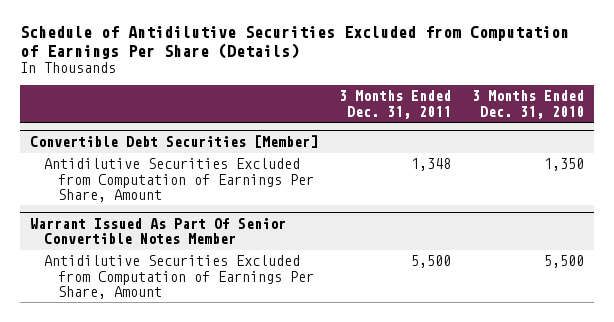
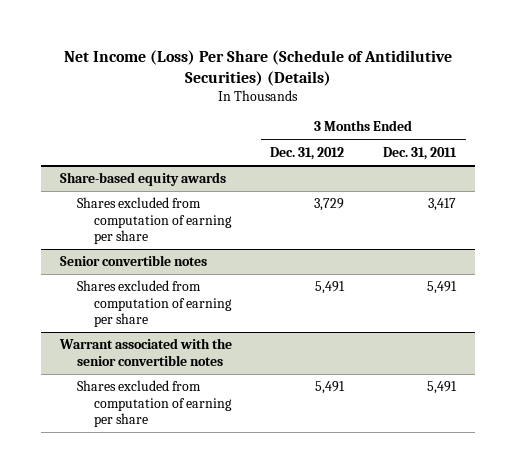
- Schedule of Antidilutive Securities Excluded from Computation of Earnings Per Share (Details)
+ Net Income (Loss) Per Share (Schedule of Antidilutive Securities) (Details)
- | 3 Months Ended Dec. 31, 2011 | 3 Months Ended Dec. 31, 2010
+ | 3 Months Ended Dec. 31, 2012 | 3 Months Ended Dec. 31, 2011
- Convertible Debt Securities [Member]
- Antidilutive Securities Excluded from Computation of Earnings Per Share, Amount | 1,348 | 1,350
- Warrant Issued As Part Of Senior Convertible Notes Member
- Antidilutive Securities Excluded from Computation of Earnings Per Share, Amount | 5,500 | 5,500
+ Share-based equity awards
+ Shares excluded from computation of earning per share | 3,729 | 3,417
+ Senior convertible notes
+ Shares excluded from computation of earning per share | 5,491 | 5,491
+ Warrant associated with the senior convertible notes
+ Shares excluded from computation of earning per share | 5,491 | 5,491

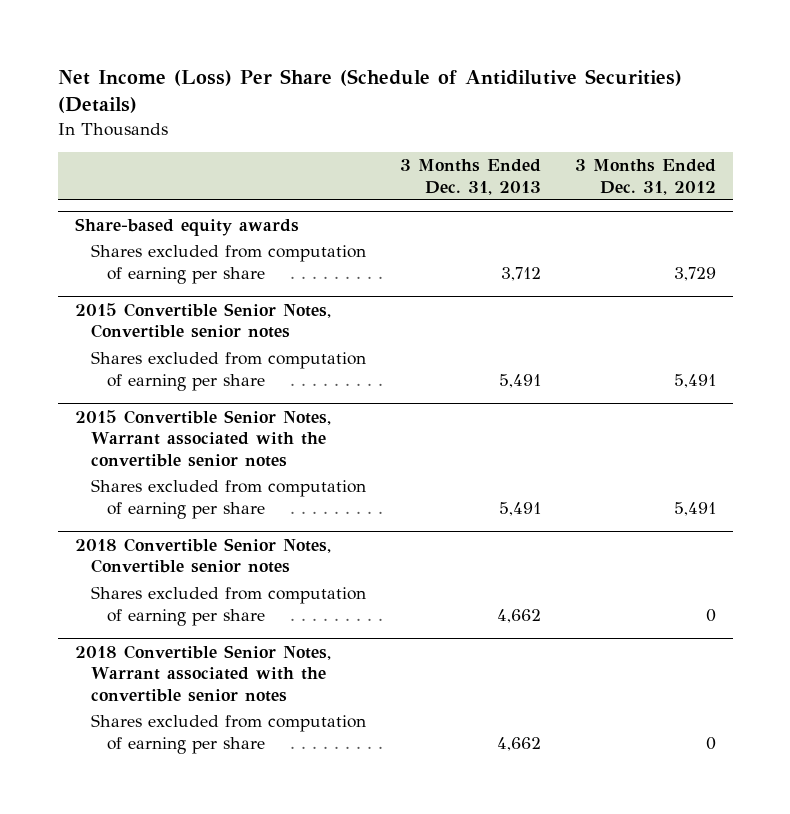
- | 3 Months Ended Dec. 31, 2012 | 3 Months Ended Dec. 31, 2011
+ | 3 Months Ended Dec. 31, 2013 | 3 Months Ended Dec. 31, 2012
- Senior convertible notes
+ 2015 Convertible Senior Notes, Convertible senior notes
- Warrant associated with the senior convertible notes
+ 2015 Convertible Senior Notes, Warrant associated with the convertible senior notes
+ 2018 Convertible Senior Notes, Convertible senior notes
+ Shares excluded from computation of earning per share | 4,662 | 0
+ 2018 Convertible Senior Notes, Warrant associated with the convertible senior notes
+ Shares excluded from computation of earning per share | 4,662 | 0

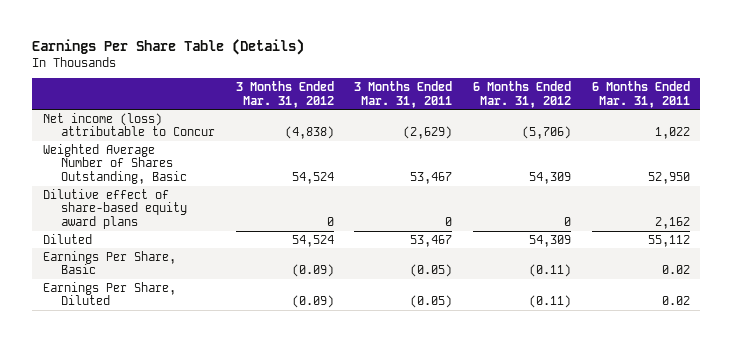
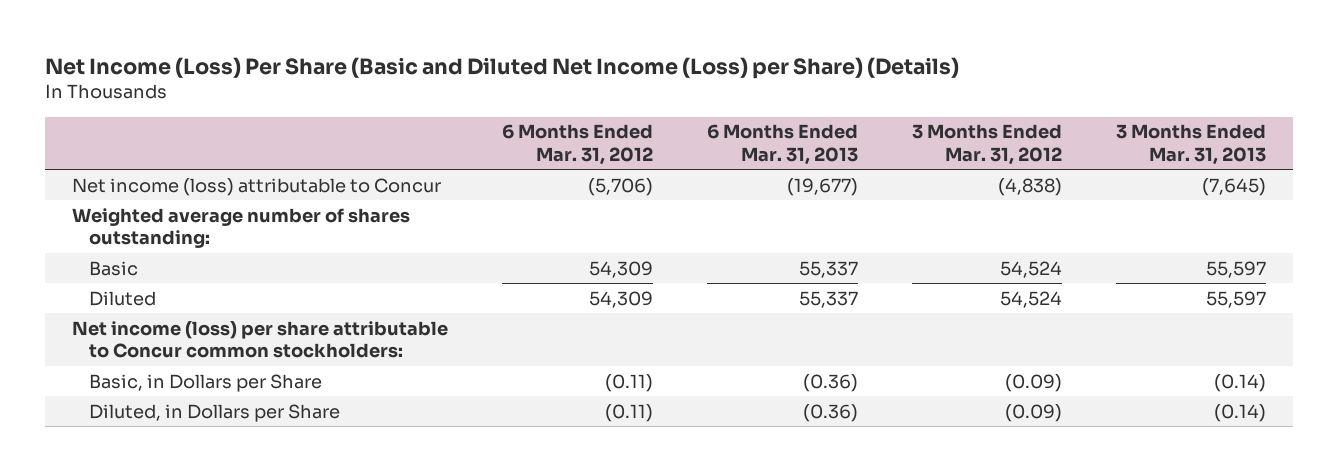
- Earnings Per Share Table (Details)
+ Net Income (Loss) Per Share (Basic and Diluted Net Income (Loss) per Share) (Details)
- | 3 Months Ended Mar. 31, 2012 | 3 Months Ended Mar. 31, 2011 | 6 Months Ended Mar. 31, 2012 | 6 Months Ended Mar. 31, 2011
+ | 6 Months Ended Mar. 31, 2012 | 6 Months Ended Mar. 31, 2013 | 3 Months Ended Mar. 31, 2012 | 3 Months Ended Mar. 31, 2013
- Weighted Average Number of Shares Outstanding, Basic | 54,524 | 53,467 | 54,309 | 52,950
- Dilutive effect of share-based equity award plans | 0 | 0 | 0 | 2,162
+ Weighted average number of shares outstanding:
+ Basic | 54,309 | 55,337 | 54,524 | 55,597
- Earnings Per Share, Basic | (0.09) | (0.05) | (0.11) | 0.02
- Earnings Per Share, Diluted | (0.09) | (0.05) | (0.11) | 0.02
+ Net income (loss) per share attributable to Concur common stockholders:
+ Basic, in Dollars per Share | (0.11) | (0.36) | (0.09) | (0.14)
+ Diluted, in Dollars per Share | (0.11) | (0.36) | (0.09) | (0.14)

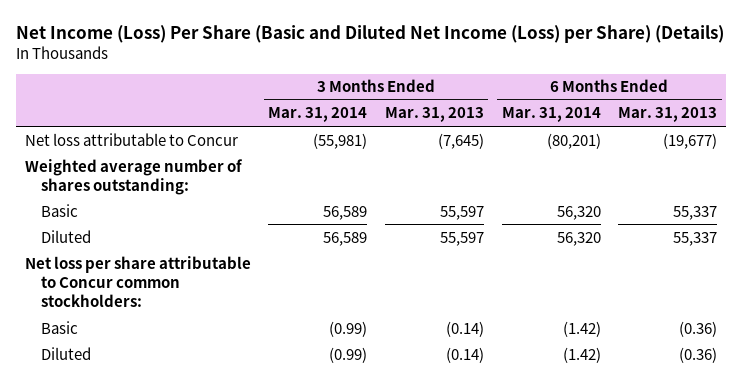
- | 6 Months Ended Mar. 31, 2012 | 6 Months Ended Mar. 31, 2013 | 3 Months Ended Mar. 31, 2012 | 3 Months Ended Mar. 31, 2013
+ | 3 Months Ended Mar. 31, 2014 | 3 Months Ended Mar. 31, 2013 | 6 Months Ended Mar. 31, 2014 | 6 Months Ended Mar. 31, 2013
- Net income (loss) attributable to Concur | (5,706) | (19,677) | (4,838) | (7,645)
+ Net loss attributable to Concur | (55,981) | (7,645) | (80,201) | (19,677)
- Net income (loss) per share attributable to Concur common stockholders:
- Basic, in Dollars per Share | (0.11) | (0.36) | (0.09) | (0.14)
- Diluted, in Dollars per Share | (0.11) | (0.36) | (0.09) | (0.14)
+ Net loss per share attributable to Concur common stockholders:
+ Basic | (0.99) | (0.14) | (1.42) | (0.36)
+ Diluted | (0.99) | (0.14) | (1.42) | (0.36)

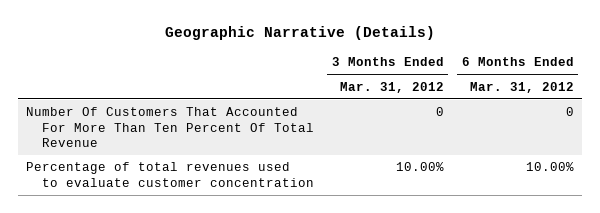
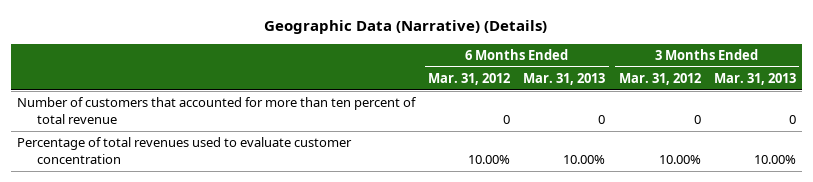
- Geographic Narrative (Details)
+ Geographic Data (Narrative) (Details)
- | 3 Months Ended Mar. 31, 2012 | 6 Months Ended Mar. 31, 2012
+ | 6 Months Ended Mar. 31, 2012 | 6 Months Ended Mar. 31, 2013 | 3 Months Ended Mar. 31, 2012 | 3 Months Ended Mar. 31, 2013
- Number Of Customers That Accounted For More Than Ten Percent Of Total Revenue | 0 | 0
+ Number of customers that accounted for more than ten percent of total revenue | 0 | 0 | 0 | 0

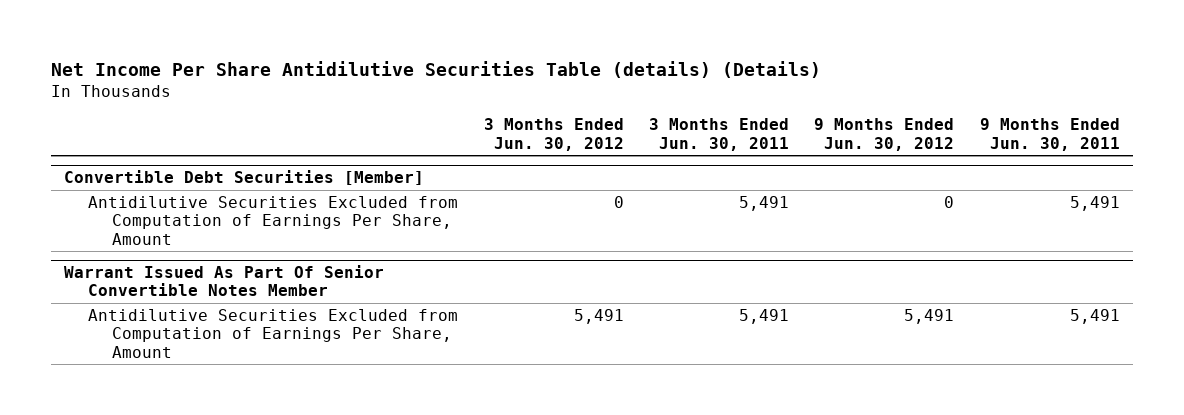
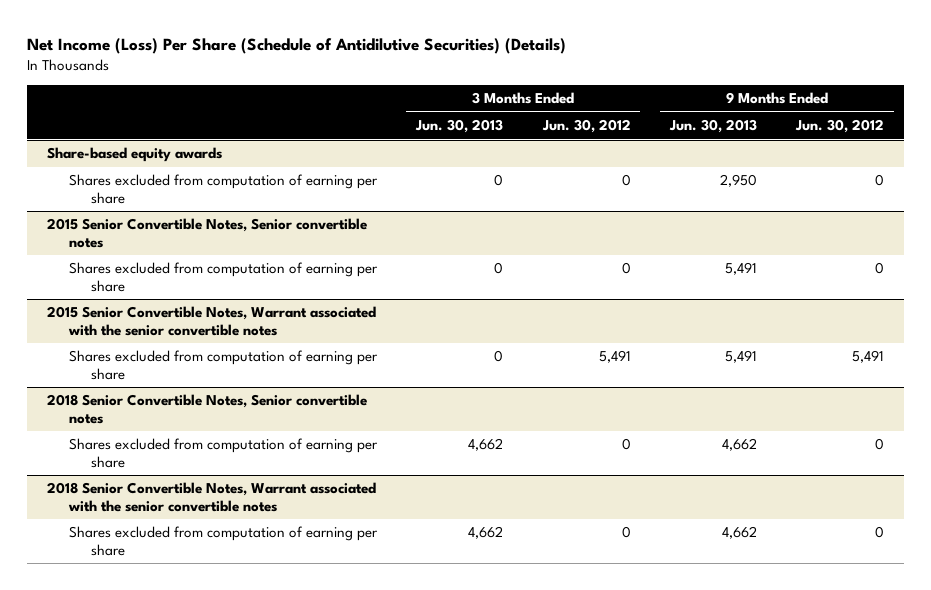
- Net Income Per Share Antidilutive Securities Table (details) (Details)
+ Net Income (Loss) Per Share (Schedule of Antidilutive Securities) (Details)
- | 3 Months Ended Jun. 30, 2012 | 3 Months Ended Jun. 30, 2011 | 9 Months Ended Jun. 30, 2012 | 9 Months Ended Jun. 30, 2011
+ | 3 Months Ended Jun. 30, 2013 | 3 Months Ended Jun. 30, 2012 | 9 Months Ended Jun. 30, 2013 | 9 Months Ended Jun. 30, 2012
- Convertible Debt Securities [Member]
- Antidilutive Securities Excluded from Computation of Earnings Per Share, Amount | 0 | 5,491 | 0 | 5,491
- Warrant Issued As Part Of Senior Convertible Notes Member
- Antidilutive Securities Excluded from Computation of Earnings Per Share, Amount | 5,491 | 5,491 | 5,491 | 5,491
+ Share-based equity awards
+ Shares excluded from computation of earning per share | 0 | 0 | 2,950 | 0
+ 2015 Senior Convertible Notes, Senior convertible notes
+ Shares excluded from computation of earning per share | 0 | 0 | 5,491 | 0
+ 2015 Senior Convertible Notes, Warrant associated with the senior convertible notes
+ Shares excluded from computation of earning per share | 0 | 5,491 | 5,491 | 5,491
+ 2018 Senior Convertible Notes, Senior convertible notes
+ Shares excluded from computation of earning per share | 4,662 | 0 | 4,662 | 0
+ 2018 Senior Convertible Notes, Warrant associated with the senior convertible notes
+ Shares excluded from computation of earning per share | 4,662 | 0 | 4,662 | 0

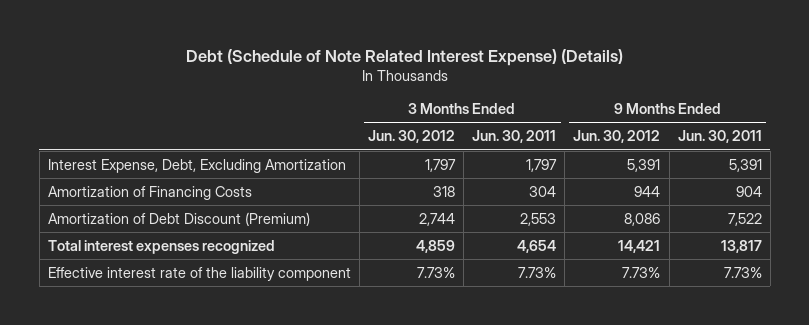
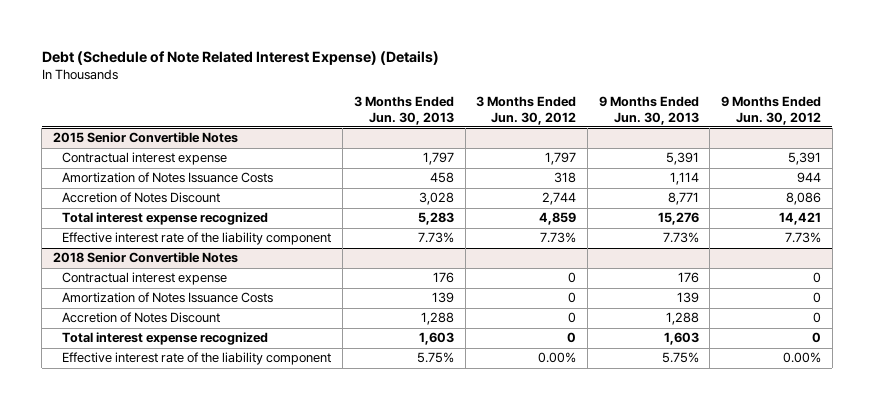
- | 3 Months Ended Jun. 30, 2012 | 3 Months Ended Jun. 30, 2011 | 9 Months Ended Jun. 30, 2012 | 9 Months Ended Jun. 30, 2011
+ | 3 Months Ended Jun. 30, 2013 | 3 Months Ended Jun. 30, 2012 | 9 Months Ended Jun. 30, 2013 | 9 Months Ended Jun. 30, 2012
- Interest Expense, Debt, Excluding Amortization | 1,797 | 1,797 | 5,391 | 5,391
- Amortization of Financing Costs | 318 | 304 | 944 | 904
- Amortization of Debt Discount (Premium) | 2,744 | 2,553 | 8,086 | 7,522
- Total interest expenses recognized | 4,859 | 4,654 | 14,421 | 13,817
+ 2015 Senior Convertible Notes
+ Contractual interest expense | 1,797 | 1,797 | 5,391 | 5,391
+ Amortization of Notes Issuance Costs | 458 | 318 | 1,114 | 944
+ Accretion of Notes Discount | 3,028 | 2,744 | 8,771 | 8,086
+ Total interest expense recognized | 5,283 | 4,859 | 15,276 | 14,421
+ 2018 Senior Convertible Notes
+ Contractual interest expense | 176 | 0 | 176 | 0
+ Amortization of Notes Issuance Costs | 139 | 0 | 139 | 0
+ Accretion of Notes Discount | 1,288 | 0 | 1,288 | 0
+ Total interest expense recognized | 1,603 | 0 | 1,603 | 0
+ Effective interest rate of the liability component | 5.75% | 0.00% | 5.75% | 0.00%

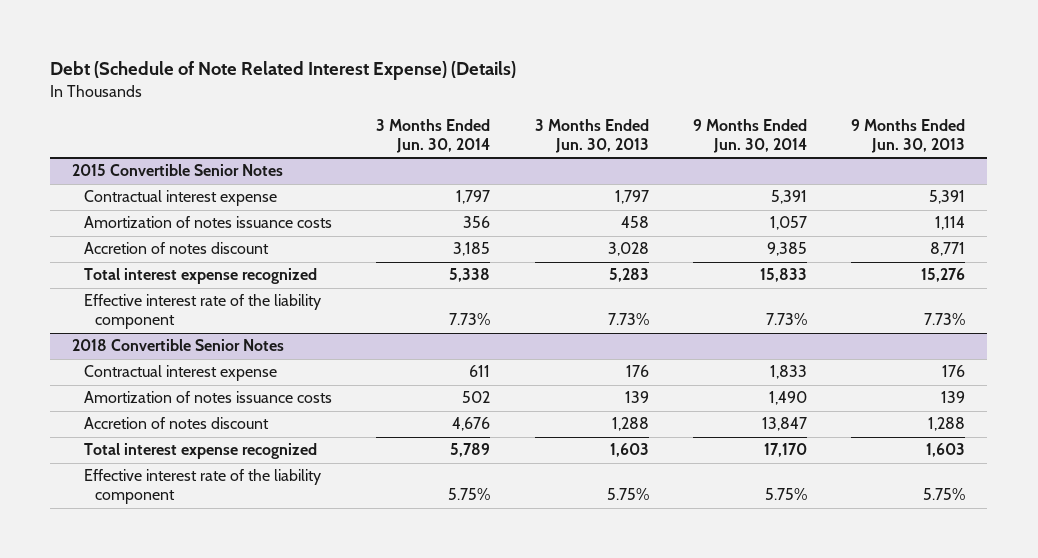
- | 3 Months Ended Jun. 30, 2013 | 3 Months Ended Jun. 30, 2012 | 9 Months Ended Jun. 30, 2013 | 9 Months Ended Jun. 30, 2012
+ | 3 Months Ended Jun. 30, 2014 | 3 Months Ended Jun. 30, 2013 | 9 Months Ended Jun. 30, 2014 | 9 Months Ended Jun. 30, 2013
- 2015 Senior Convertible Notes
+ 2015 Convertible Senior Notes
- Amortization of Notes Issuance Costs | 458 | 318 | 1,114 | 944
- Accretion of Notes Discount | 3,028 | 2,744 | 8,771 | 8,086
+ Amortization of notes issuance costs | 356 | 458 | 1,057 | 1,114
+ Accretion of notes discount | 3,185 | 3,028 | 9,385 | 8,771
- 2018 Senior Convertible Notes
+ 2018 Convertible Senior Notes
- Amortization of Notes Issuance Costs | 139 | 0 | 139 | 0
- Accretion of Notes Discount | 1,288 | 0 | 1,288 | 0
+ Amortization of notes issuance costs | 502 | 139 | 1,490 | 139
+ Accretion of notes discount | 4,676 | 1,288 | 13,847 | 1,288

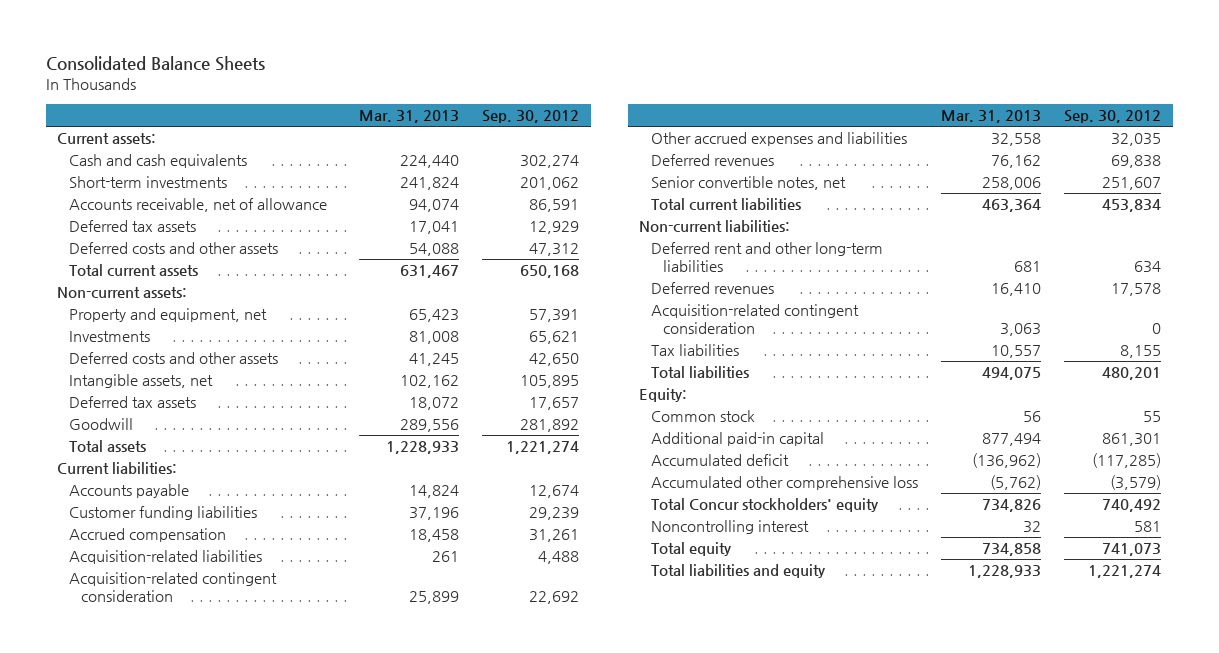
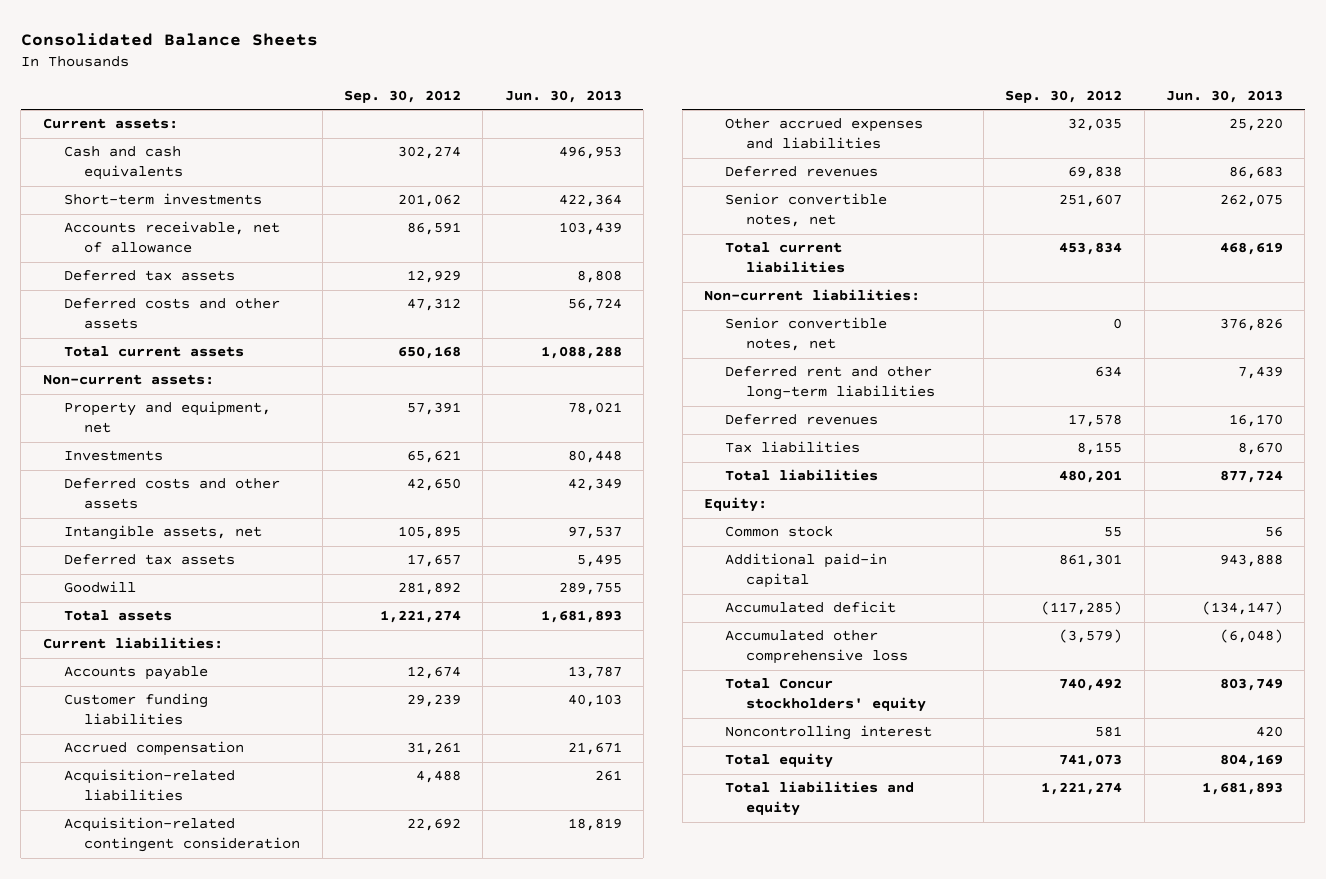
- | Mar. 31, 2013 | Sep. 30, 2012
+ | Sep. 30, 2012 | Jun. 30, 2013
+ Senior convertible notes, net | 0 | 376,826
- Acquisition-related contingent consideration | 3,063 | 0

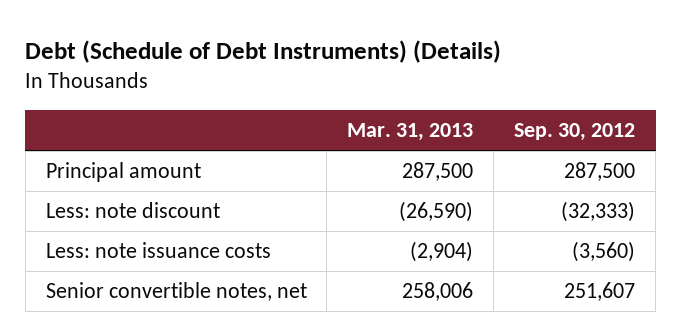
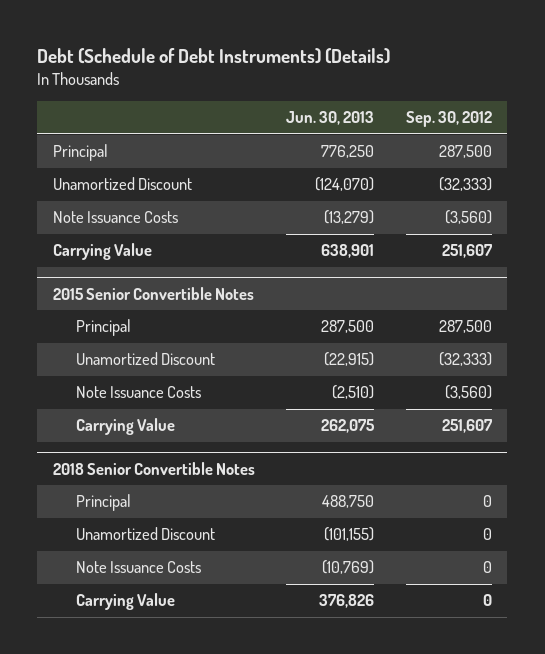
- | Mar. 31, 2013 | Sep. 30, 2012
+ | Jun. 30, 2013 | Sep. 30, 2012
- Principal amount | 287,500 | 287,500
- Less: note discount | (26,590) | (32,333)
- Less: note issuance costs | (2,904) | (3,560)
- Senior convertible notes, net | 258,006 | 251,607
+ Principal | 776,250 | 287,500
+ Unamortized Discount | (124,070) | (32,333)
+ Note Issuance Costs | (13,279) | (3,560)
+ Carrying Value | 638,901 | 251,607
+ 2015 Senior Convertible Notes
+ Principal | 287,500 | 287,500
+ Unamortized Discount | (22,915) | (32,333)
+ Note Issuance Costs | (2,510) | (3,560)
+ Carrying Value | 262,075 | 251,607
+ 2018 Senior Convertible Notes
+ Principal | 488,750 | 0
+ Unamortized Discount | (101,155) | 0
+ Note Issuance Costs | (10,769) | 0
+ Carrying Value | 376,826 | 0

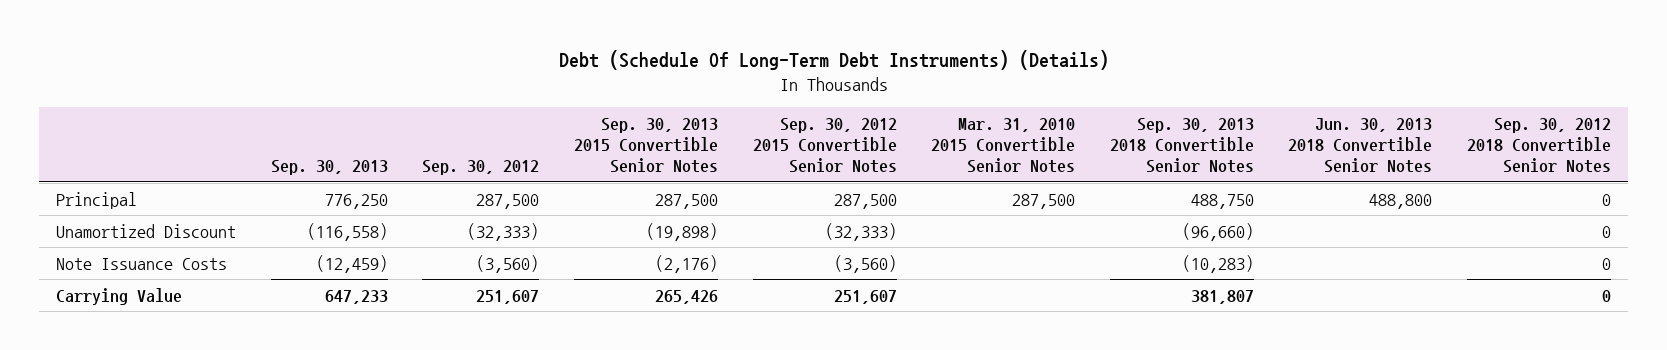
- Debt (Schedule of Debt Instruments) (Details)
+ Debt (Schedule Of Long-Term Debt Instruments) (Details)
- | Jun. 30, 2013 | Sep. 30, 2012
+ | Sep. 30, 2013 | Sep. 30, 2012 | Sep. 30, 2013 2015 Convertible Senior Notes | Sep. 30, 2012 2015 Convertible Senior Notes | Mar. 31, 2010 2015 Convertible Senior Notes | Sep. 30, 2013 2018 Convertible Senior Notes | Jun. 30, 2013 2018 Convertible Senior Notes | Sep. 30, 2012 2018 Convertible Senior Notes
- 2015 Senior Convertible Notes
- Principal | 287,500 | 287,500
- Unamortized Discount | (22,915) | (32,333)
- Note Issuance Costs | (2,510) | (3,560)
- Carrying Value | 262,075 | 251,607
- 2018 Senior Convertible Notes
- Principal | 488,750 | 0
- Unamortized Discount | (101,155) | 0
- Note Issuance Costs | (10,769) | 0
- Carrying Value | 376,826 | 0

